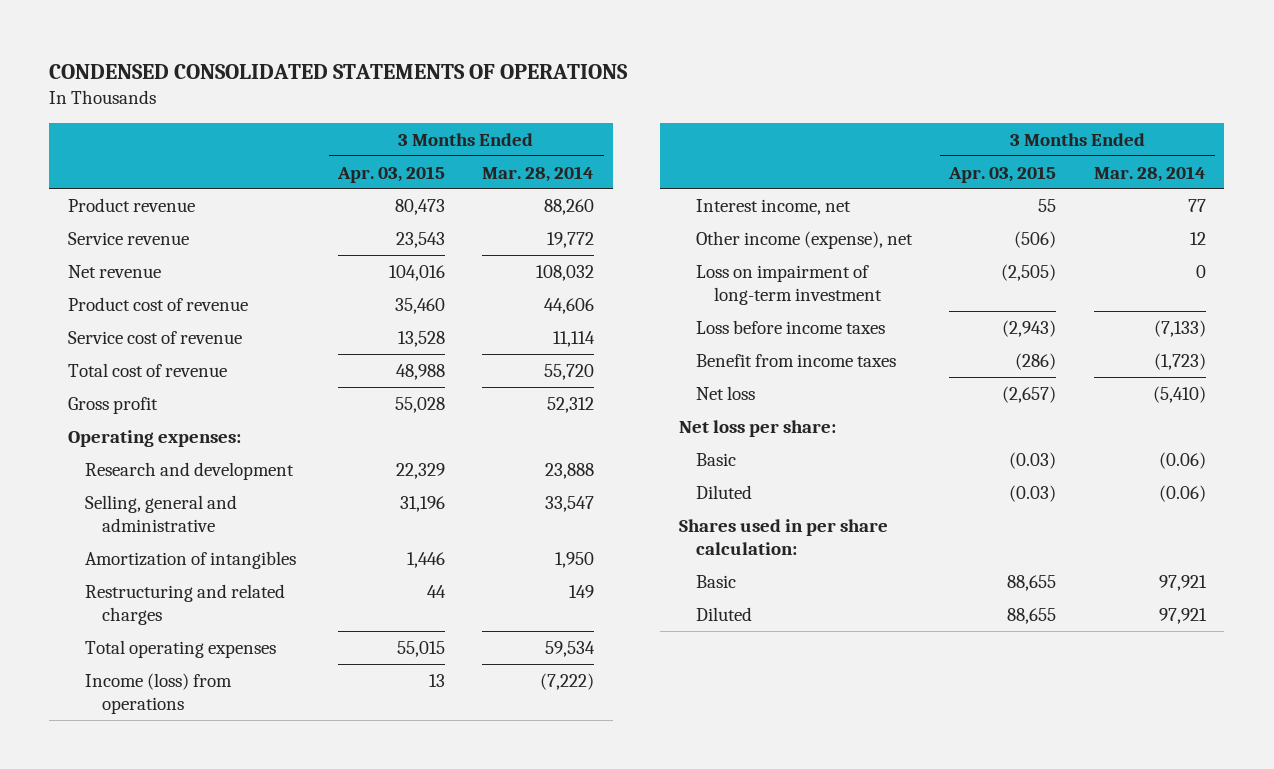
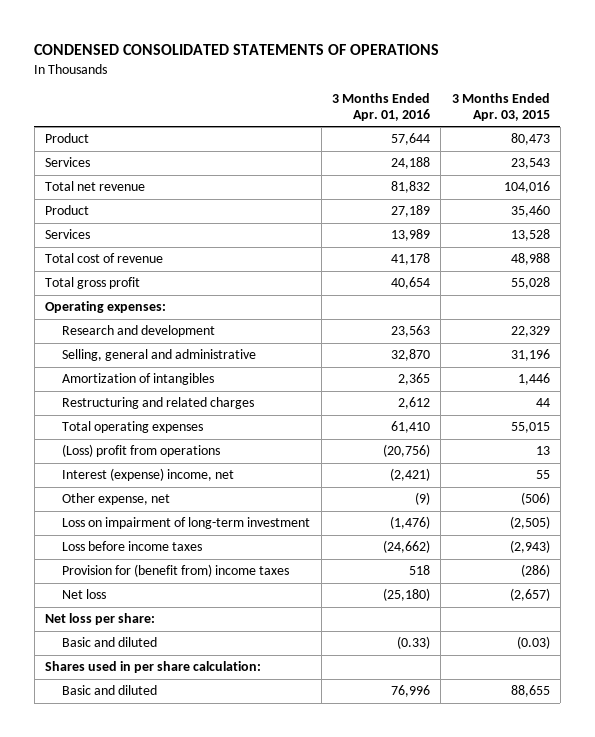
- | 3 Months Ended Apr. 03, 2015 | 3 Months Ended Mar. 28, 2014
+ | 3 Months Ended Apr. 01, 2016 | 3 Months Ended Apr. 03, 2015
- Product revenue | 80,473 | 88,260
- Service revenue | 23,543 | 19,772
- Net revenue | 104,016 | 108,032
- Product cost of revenue | 35,460 | 44,606
- Service cost of revenue | 13,528 | 11,114
+ Product | 57,644 | 80,473
+ Services | 24,188 | 23,543
+ Total net revenue | 81,832 | 104,016
+ Product | 27,189 | 35,460
+ Services | 13,989 | 13,528
- Gross profit | 55,028 | 52,312
+ Total gross profit | 40,654 | 55,028
- Income (loss) from operations | 13 | (7,222)
- Interest income, net | 55 | 77
- Other income (expense), net | (506) | 12
+ (Loss) profit from operations | (20,756) | 13
+ Interest (expense) income, net | (2,421) | 55
+ Other expense, net | (9) | (506)
- Benefit from income taxes | (286) | (1,723)
+ Provision for (benefit from) income taxes | 518 | (286)
- Basic | (0.03) | (0.06)
- Diluted | (0.03) | (0.06)
+ Basic and diluted | (0.33) | (0.03)
- Basic | 88,655 | 97,921
- Diluted | 88,655 | 97,921
+ Basic and diluted | 76,996 | 88,655

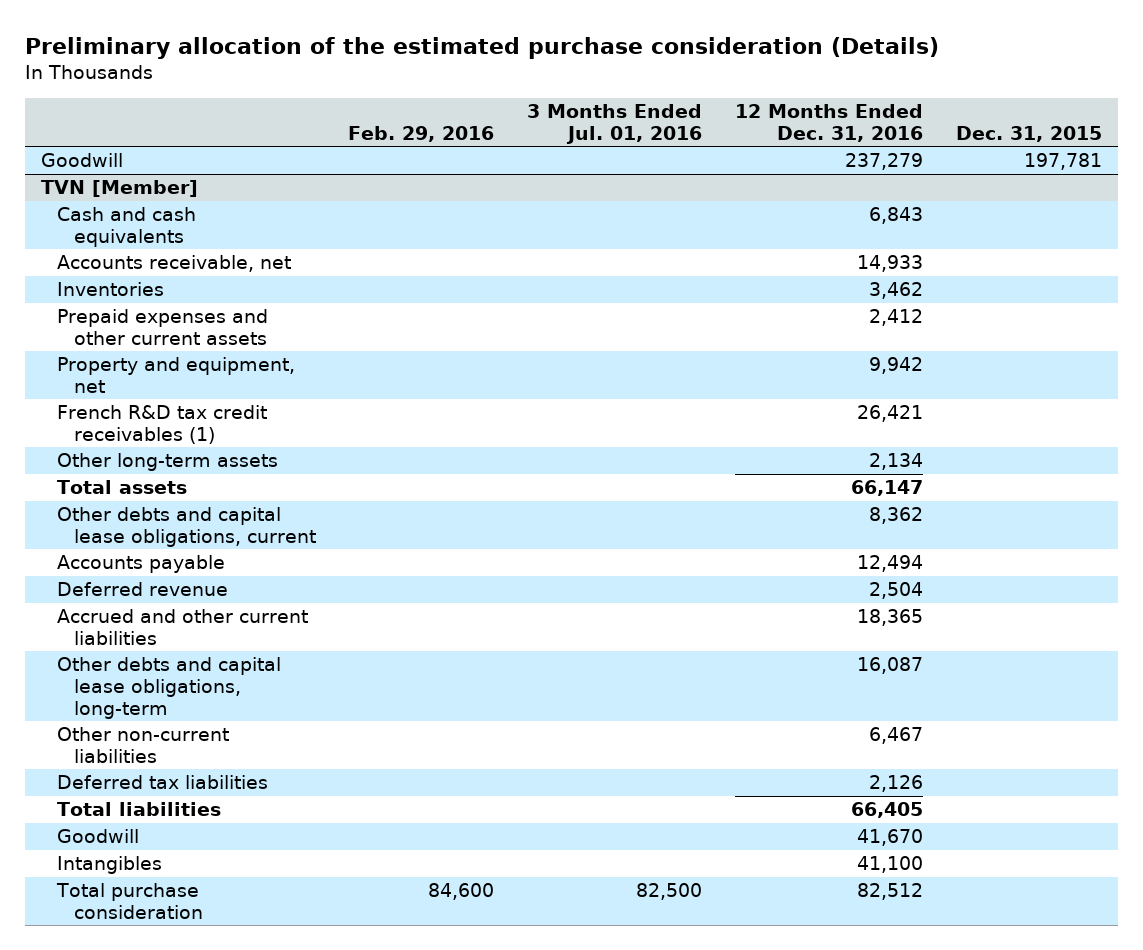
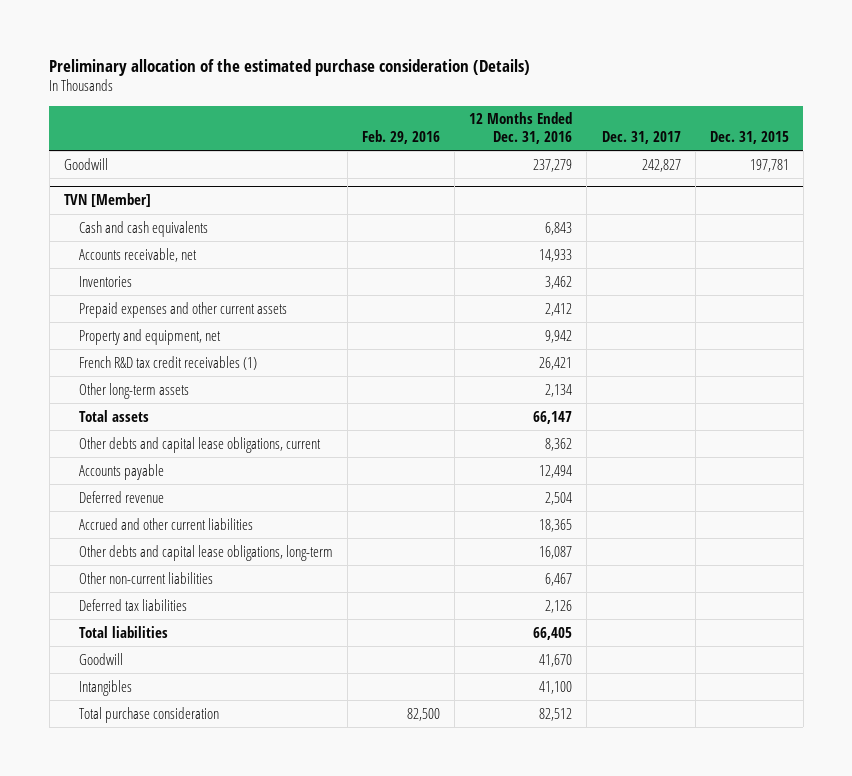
- | Feb. 29, 2016 | 3 Months Ended Jul. 01, 2016 | 12 Months Ended Dec. 31, 2016 | Dec. 31, 2015
+ | Feb. 29, 2016 | 12 Months Ended Dec. 31, 2016 | Dec. 31, 2017 | Dec. 31, 2015
@ TVN [Member]
- Total purchase consideration | 84,600 | 82,500 | 82,512 |
+ Total purchase consideration | 82,500 | 82,512 | |

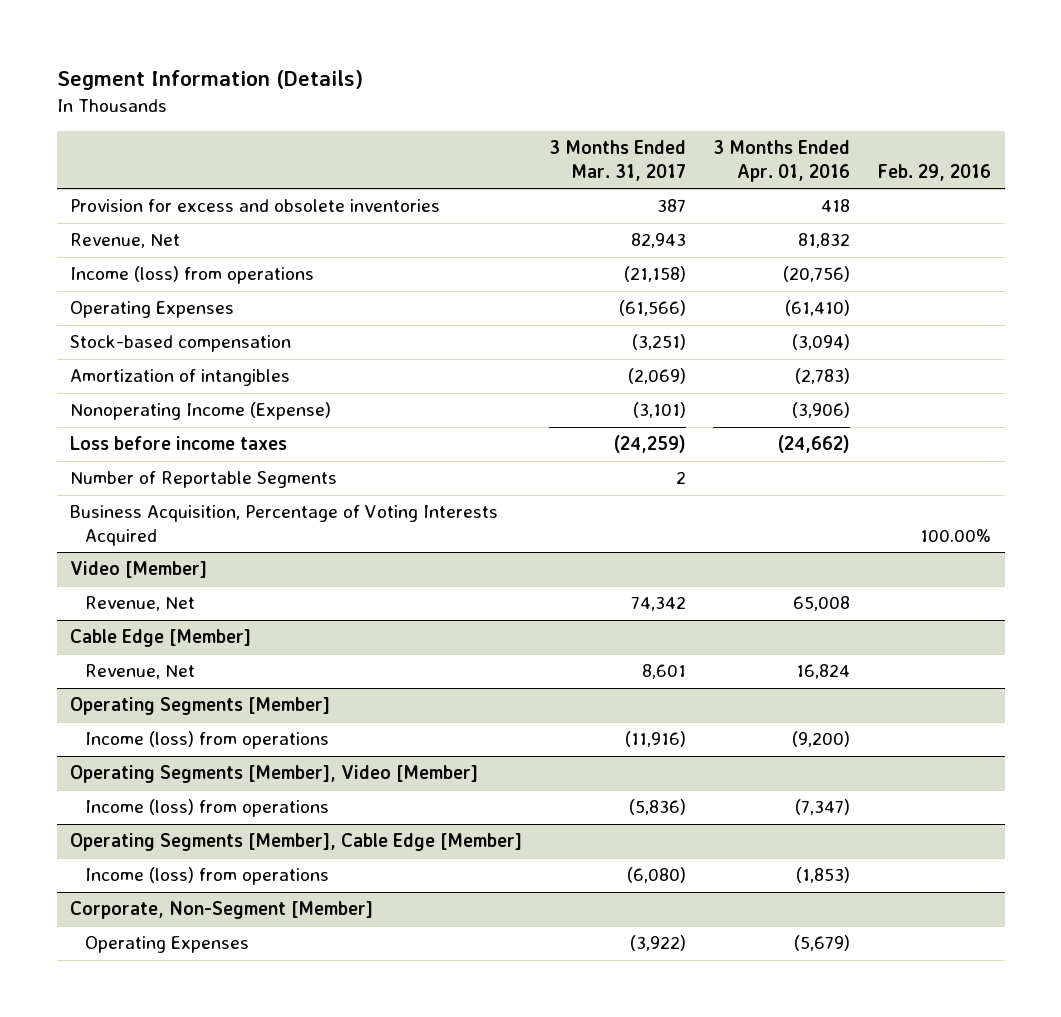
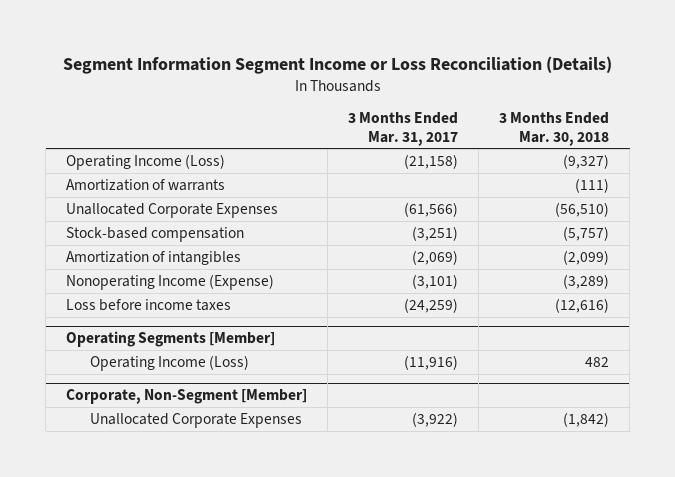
- Segment Information (Details)
+ Segment Information Segment Income or Loss Reconciliation (Details)
- | 3 Months Ended Mar. 31, 2017 | 3 Months Ended Apr. 01, 2016 | Feb. 29, 2016
+ | 3 Months Ended Mar. 31, 2017 | 3 Months Ended Mar. 30, 2018
- Provision for excess and obsolete inventories | 387 | 418 |
- Revenue, Net | 82,943 | 81,832 |
- Income (loss) from operations | (21,158) | (20,756) |
- Operating Expenses | (61,566) | (61,410) |
+ Operating Income (Loss) | (21,158) | (9,327)
+ Amortization of warrants | | (111)
+ Unallocated Corporate Expenses | (61,566) | (56,510)
- Number of Reportable Segments | 2 | |
- Business Acquisition, Percentage of Voting Interests Acquired | | | 100.00%
- Video [Member]
- Revenue, Net | 74,342 | 65,008 |
- Cable Edge [Member]
- Revenue, Net | 8,601 | 16,824 |
@ Operating Segments [Member]
- Income (loss) from operations | (11,916) | (9,200) |
- Operating Segments [Member], Video [Member]
- Income (loss) from operations | (5,836) | (7,347) |
- Operating Segments [Member], Cable Edge [Member]
- Income (loss) from operations | (6,080) | (1,853) |
@ Operating Segments [Member]
+ Operating Income (Loss) | (11,916) | 482
@ Corporate, Non-Segment [Member]
- Operating Expenses | (3,922) | (5,679) |
+ Unallocated Corporate Expenses | (3,922) | (1,842)

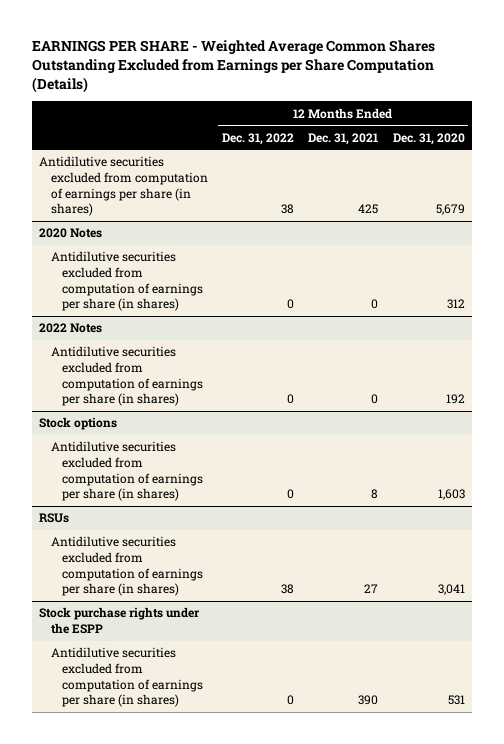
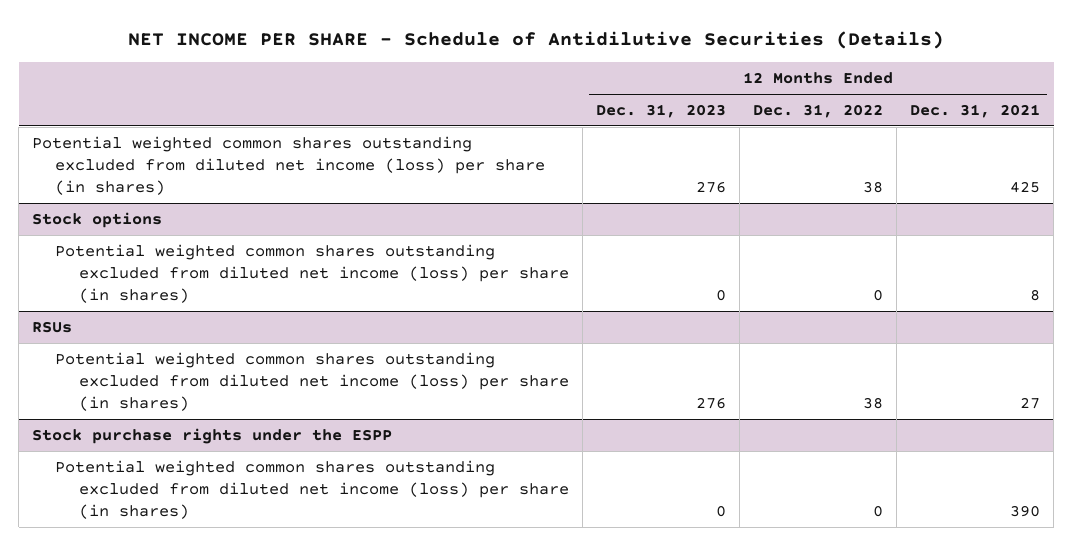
- EARNINGS PER SHARE - Weighted Average Common Shares Outstanding Excluded from Earnings per Share Computation (Details)
+ NET INCOME PER SHARE - Schedule of Antidilutive Securities (Details)
- | 12 Months Ended Dec. 31, 2022 | 12 Months Ended Dec. 31, 2021 | 12 Months Ended Dec. 31, 2020
+ | 12 Months Ended Dec. 31, 2023 | 12 Months Ended Dec. 31, 2022 | 12 Months Ended Dec. 31, 2021
- Antidilutive securities excluded from computation of earnings per share (in shares) | 38 | 425 | 5,679
- 2020 Notes
- Antidilutive securities excluded from computation of earnings per share (in shares) | 0 | 0 | 312
- 2022 Notes
- Antidilutive securities excluded from computation of earnings per share (in shares) | 0 | 0 | 192
+ Potential weighted common shares outstanding excluded from diluted net income (loss) per share (in shares) | 276 | 38 | 425
@ Stock options
- Antidilutive securities excluded from computation of earnings per share (in shares) | 0 | 8 | 1,603
+ Potential weighted common shares outstanding excluded from diluted net income (loss) per share (in shares) | 0 | 0 | 8
@ RSUs
- Antidilutive securities excluded from computation of earnings per share (in shares) | 38 | 27 | 3,041
+ Potential weighted common shares outstanding excluded from diluted net income (loss) per share (in shares) | 276 | 38 | 27
@ Stock purchase rights under the ESPP
- Antidilutive securities excluded from computation of earnings per share (in shares) | 0 | 390 | 531
+ Potential weighted common shares outstanding excluded from diluted net income (loss) per share (in shares) | 0 | 0 | 390

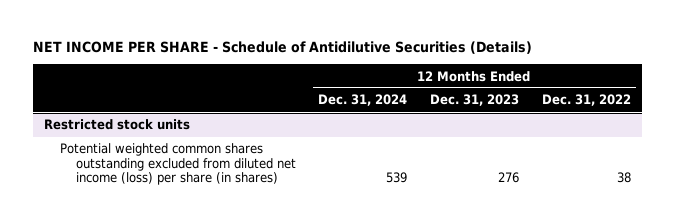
- | 12 Months Ended Dec. 31, 2023 | 12 Months Ended Dec. 31, 2022 | 12 Months Ended Dec. 31, 2021
+ | 12 Months Ended Dec. 31, 2024 | 12 Months Ended Dec. 31, 2023 | 12 Months Ended Dec. 31, 2022
- Potential weighted common shares outstanding excluded from diluted net income (loss) per share (in shares) | 276 | 38 | 425
- Stock options
- Potential weighted common shares outstanding excluded from diluted net income (loss) per share (in shares) | 0 | 0 | 8
- RSUs
+ Restricted stock units
- Stock purchase rights under the ESPP
- Potential weighted common shares outstanding excluded from diluted net income (loss) per share (in shares) | 0 | 0 | 390

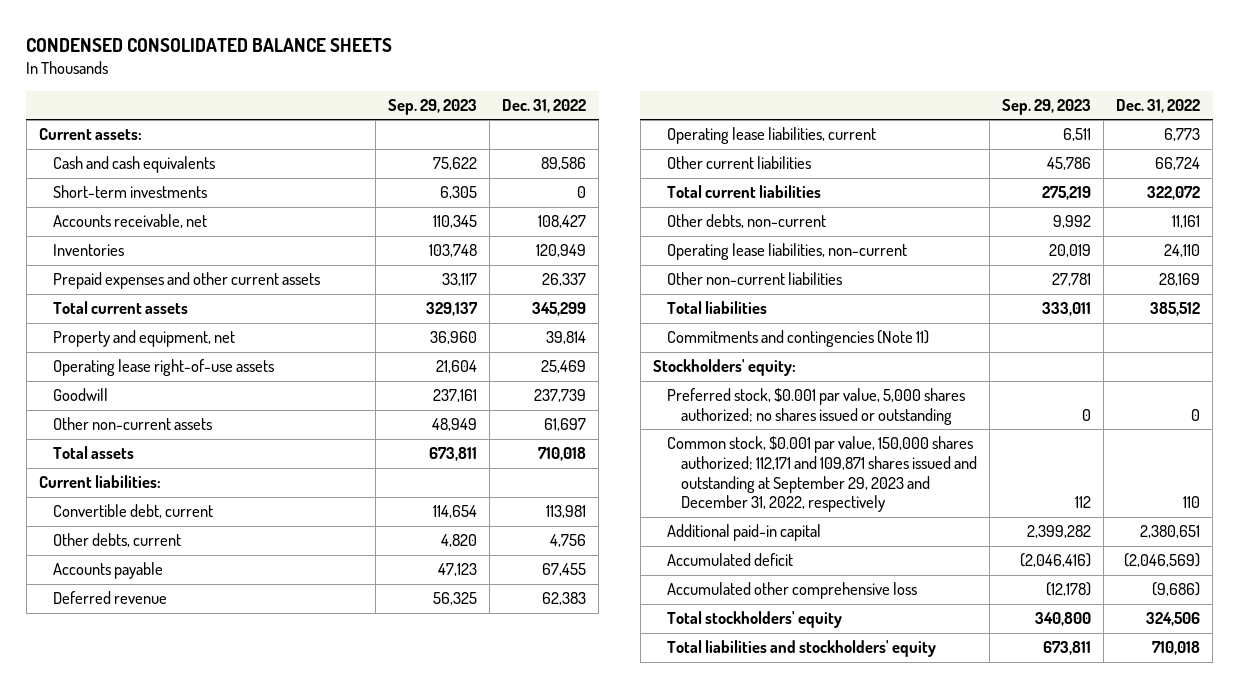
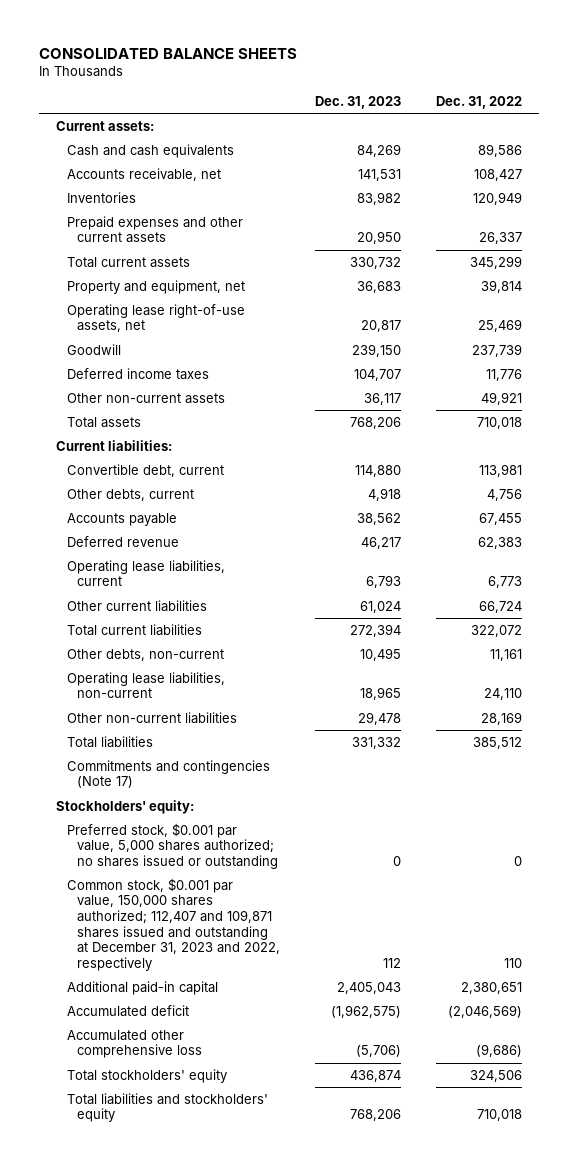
- CONDENSED CONSOLIDATED BALANCE SHEETS
+ CONSOLIDATED BALANCE SHEETS
- | Sep. 29, 2023 | Dec. 31, 2022
+ | Dec. 31, 2023 | Dec. 31, 2022
- Short-term investments | 6,305 | 0
- Operating lease right-of-use assets | 21,604 | 25,469
+ Operating lease right-of-use assets, net | 20,817 | 25,469
- Other non-current assets | 48,949 | 61,697
+ Deferred income taxes | 104,707 | 11,776
+ Other non-current assets | 36,117 | 49,921
- Commitments and contingencies (Note 11)
+ Commitments and contingencies (Note 17)
- Common stock, $0.001 par value, 150,000 shares authorized; 112,171 and 109,871 shares issued and outstanding at September 29, 2023 and December 31, 2022, respectively | 112 | 110
+ Common stock, $0.001 par value, 150,000 shares authorized; 112,407 and 109,871 shares issued and outstanding at December 31, 2023 and 2022, respectively | 112 | 110

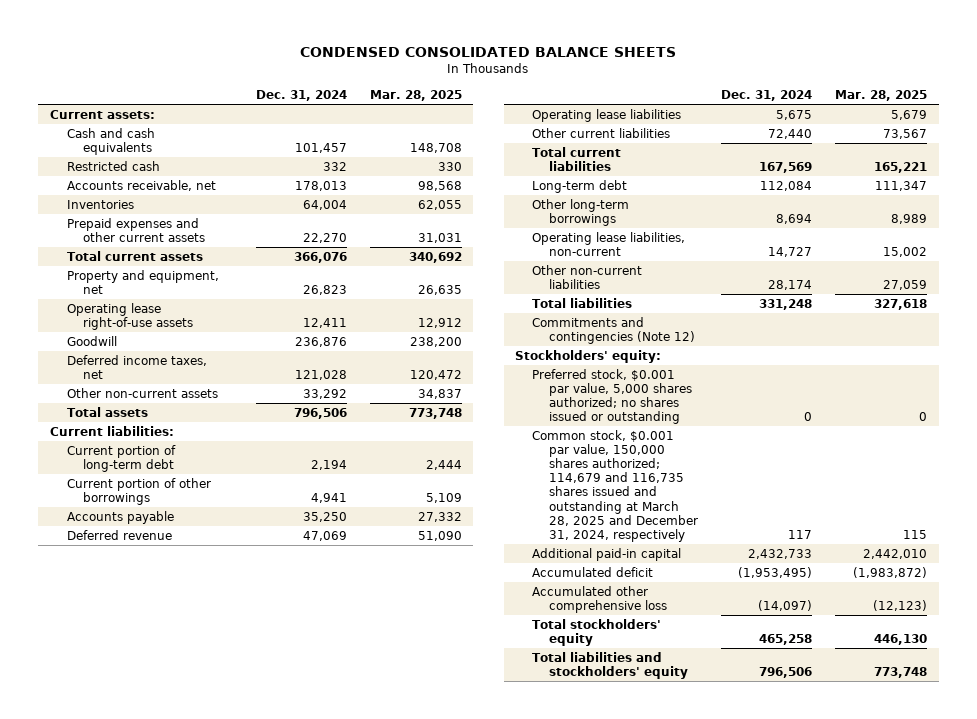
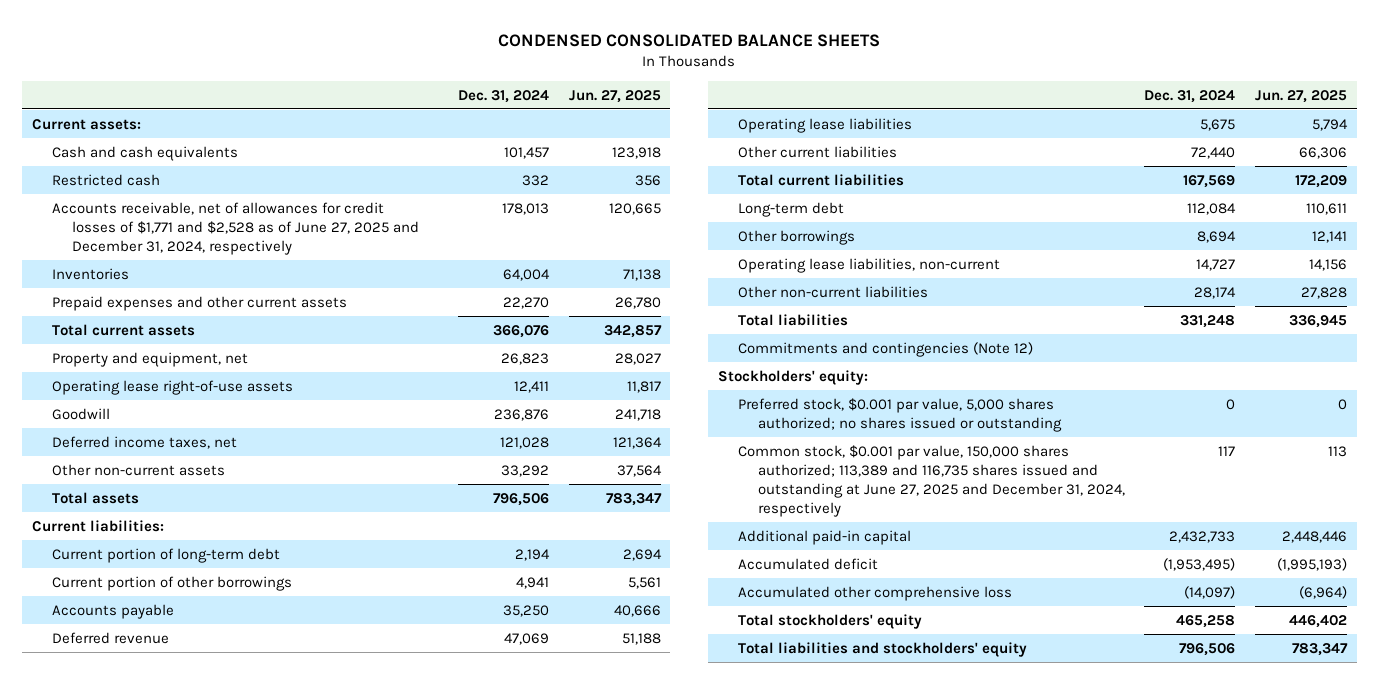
- | Dec. 31, 2024 | Mar. 28, 2025
+ | Dec. 31, 2024 | Jun. 27, 2025
- Accounts receivable, net | 178,013 | 98,568
+ Accounts receivable, net of allowances for credit losses of $1,771 and $2,528 as of June 27, 2025 and December 31, 2024, respectively | 178,013 | 120,665
- Other long-term borrowings | 8,694 | 8,989
+ Other borrowings | 8,694 | 12,141
- Common stock, $0.001 par value, 150,000 shares authorized; 114,679 and 116,735 shares issued and outstanding at March 28, 2025 and December 31, 2024, respectively | 117 | 115
+ Common stock, $0.001 par value, 150,000 shares authorized; 113,389 and 116,735 shares issued and outstanding at June 27, 2025 and December 31, 2024, respectively | 117 | 113

